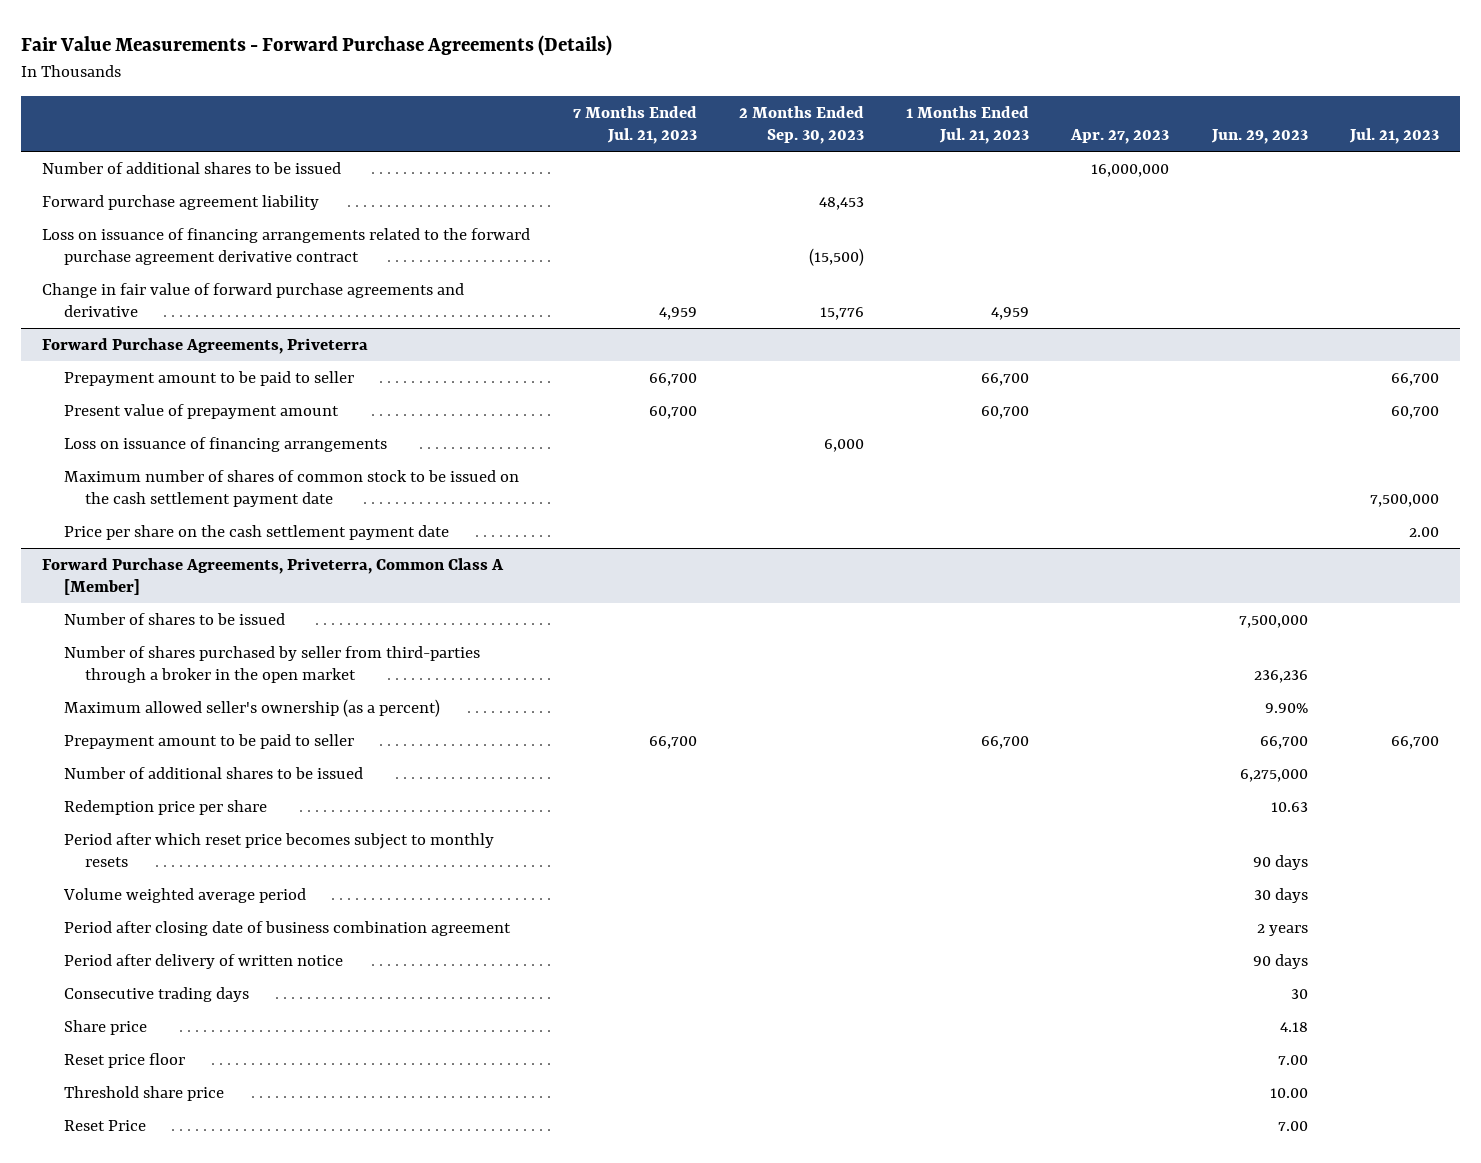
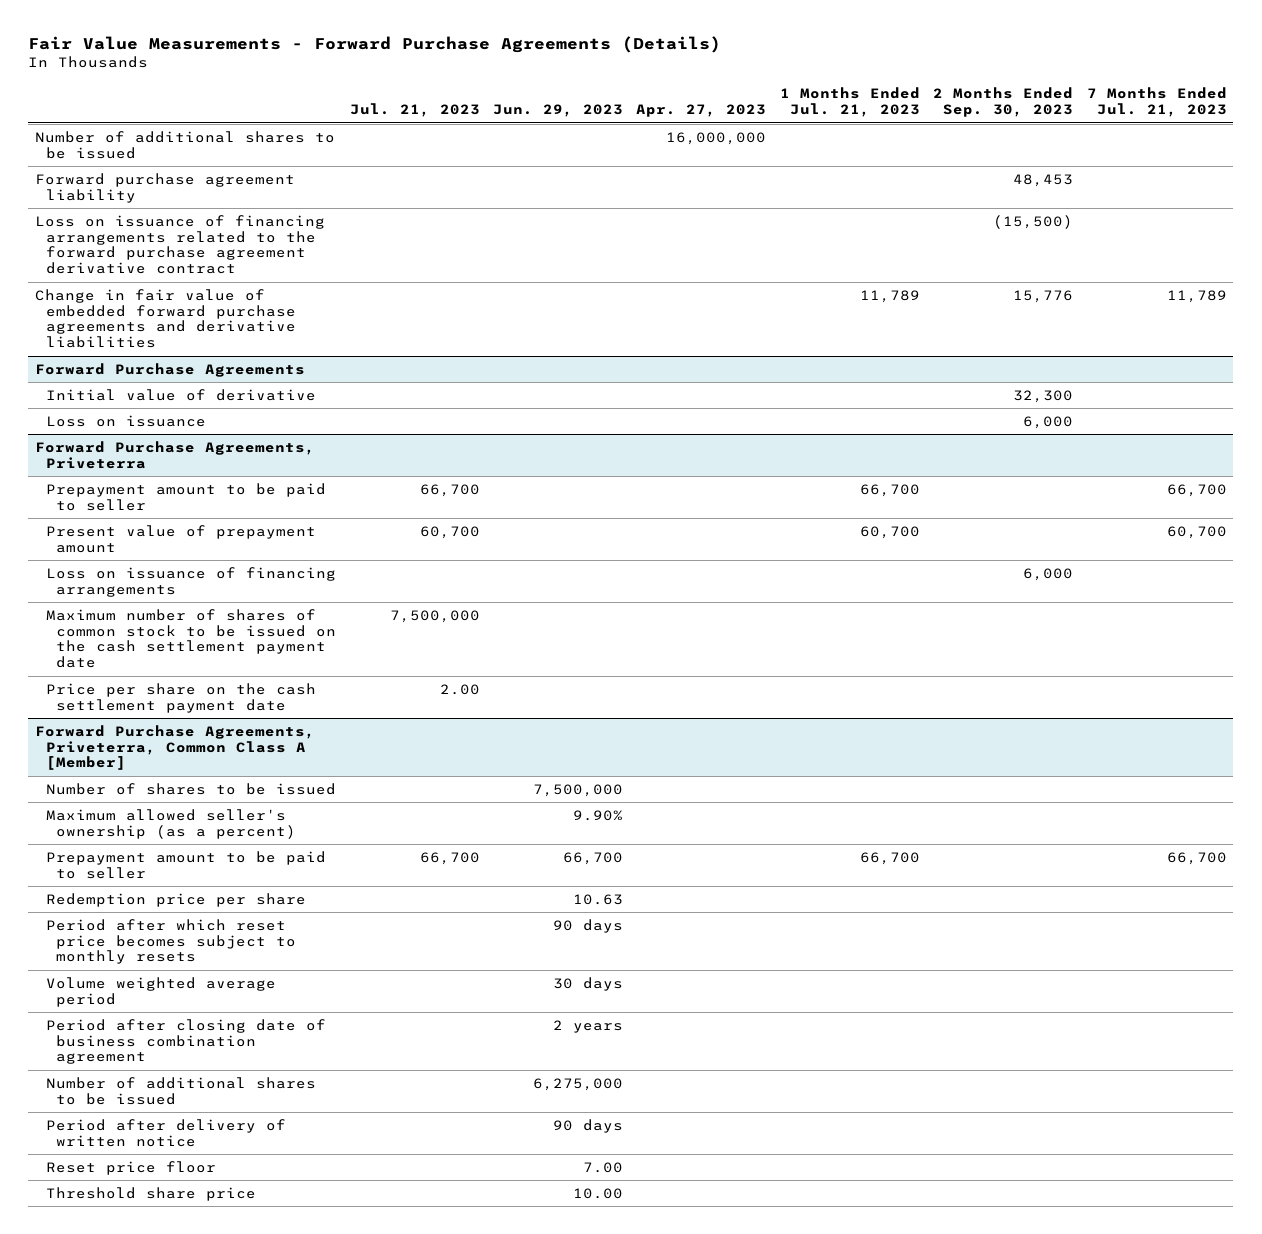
- | 7 Months Ended Jul. 21, 2023 | 2 Months Ended Sep. 30, 2023 | 1 Months Ended Jul. 21, 2023 | Apr. 27, 2023 | Jun. 29, 2023 | Jul. 21, 2023
+ | Jul. 21, 2023 | Jun. 29, 2023 | Apr. 27, 2023 | 1 Months Ended Jul. 21, 2023 | 2 Months Ended Sep. 30, 2023 | 7 Months Ended Jul. 21, 2023
- Change in fair value of forward purchase agreements and derivative | 4,959 | 15,776 | 4,959 | | |
+ Change in fair value of embedded forward purchase agreements and derivative liabilities | | | | 11,789 | 15,776 | 11,789
+ Forward Purchase Agreements
+ Initial value of derivative | | | | | 32,300 |
+ Loss on issuance | | | | | 6,000 |
@ Forward Purchase Agreements, Priveterra, Common Class A [Member]
- Number of shares purchased by seller from third-parties through a broker in the open market | | | | | 236,236 |
moved down: Number of additional shares to be issued | | 6,275,000 | | | |
- Consecutive trading days | | | | | 30 |
- Share price | | | | | 4.18 |
- Reset Price | | | | | 7.00 |

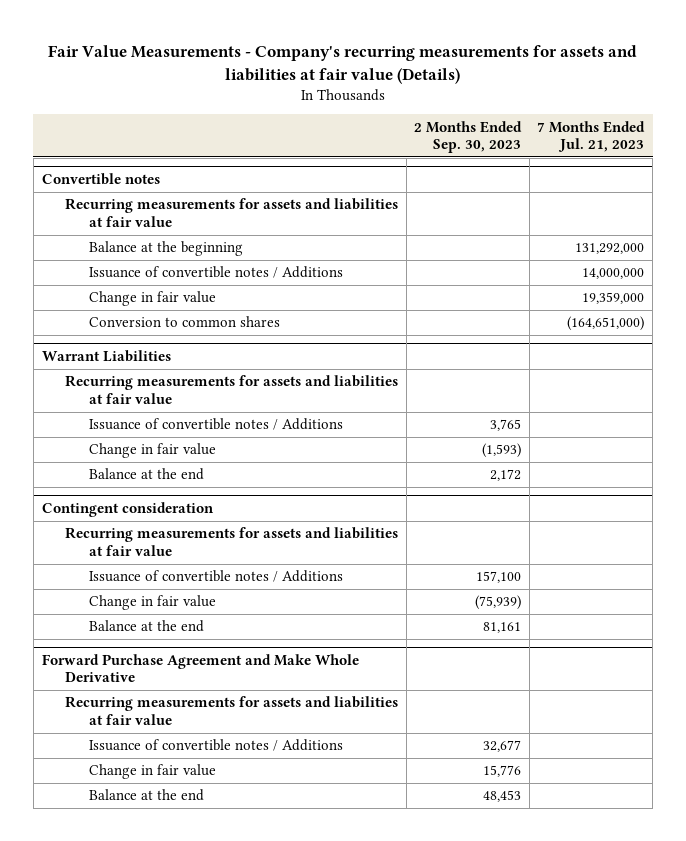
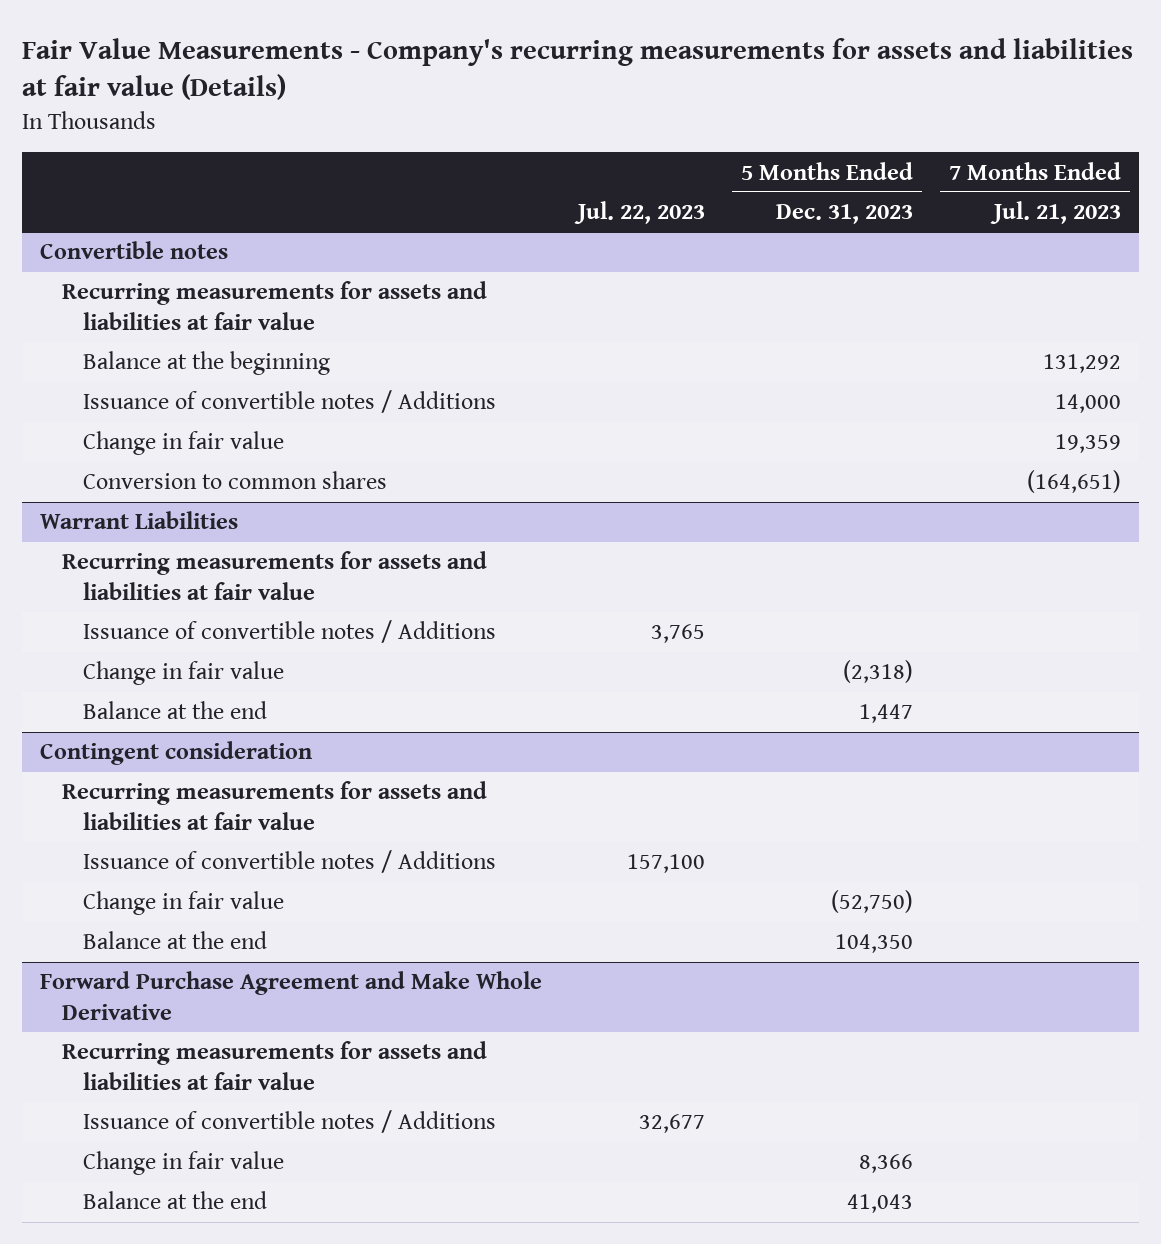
- | 2 Months Ended Sep. 30, 2023 | 7 Months Ended Jul. 21, 2023
+ | Jul. 22, 2023 | 5 Months Ended Dec. 31, 2023 | 7 Months Ended Jul. 21, 2023
@ Convertible notes
- Balance at the beginning | | 131,292,000
- Issuance of convertible notes / Additions | | 14,000,000
- Change in fair value | | 19,359,000
- Conversion to common shares | | (164,651,000)
+ Balance at the beginning | | | 131,292
+ Issuance of convertible notes / Additions | | | 14,000
+ Change in fair value | | | 19,359
+ Conversion to common shares | | | (164,651)

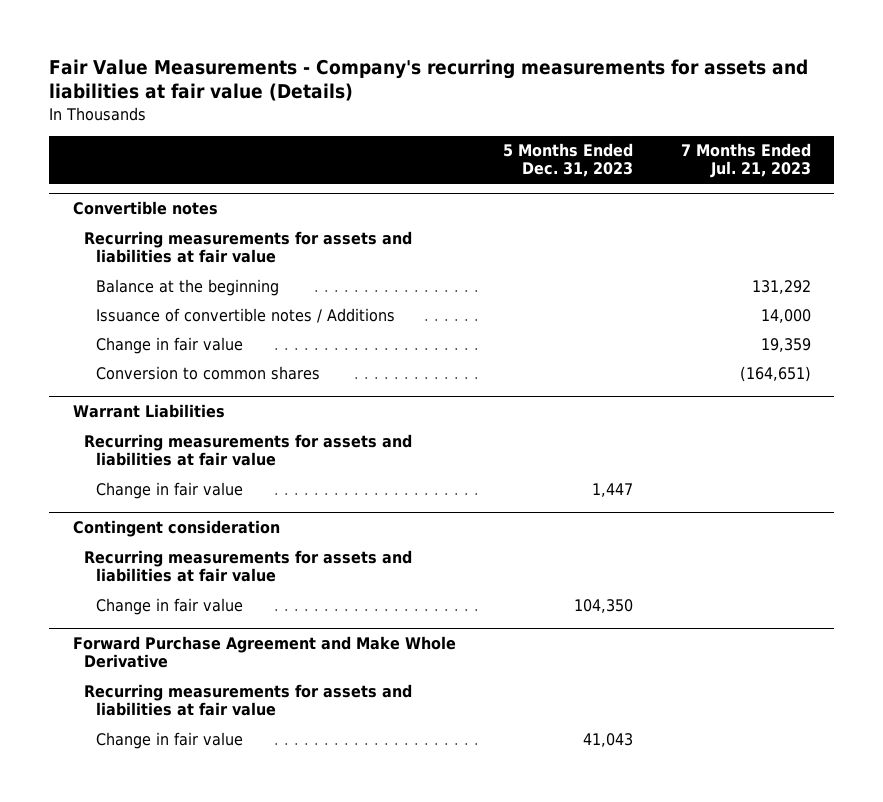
- | Jul. 22, 2023 | 5 Months Ended Dec. 31, 2023 | 7 Months Ended Jul. 21, 2023
+ | 5 Months Ended Dec. 31, 2023 | 7 Months Ended Jul. 21, 2023
@ Warrant Liabilities
- Issuance of convertible notes / Additions | 3,765 | |
- Change in fair value | | (2,318) |
- Balance at the end | | 1,447 |
+ Change in fair value | 1,447 |
@ Contingent consideration
- Issuance of convertible notes / Additions | 157,100 | |
- Change in fair value | | (52,750) |
- Balance at the end | | 104,350 |
+ Change in fair value | 104,350 |
@ Forward Purchase Agreement and Make Whole Derivative
- Issuance of convertible notes / Additions | 32,677 | |
- Change in fair value | | 8,366 |
- Balance at the end | | 41,043 |
+ Change in fair value | 41,043 |

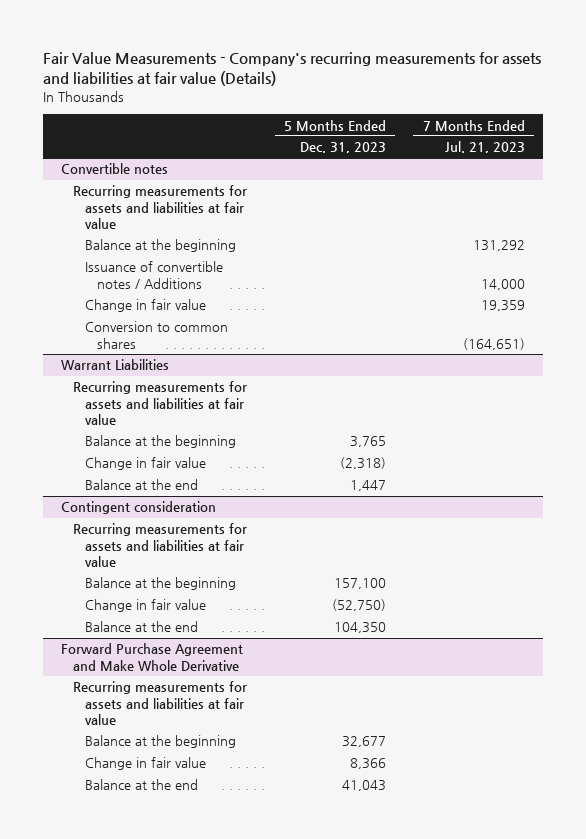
@ Warrant Liabilities
- Change in fair value | 1,447 |
+ Balance at the beginning | 3,765 |
+ Change in fair value | (2,318) |
+ Balance at the end | 1,447 |
@ Contingent consideration
- Change in fair value | 104,350 |
+ Balance at the beginning | 157,100 |
+ Change in fair value | (52,750) |
+ Balance at the end | 104,350 |
@ Forward Purchase Agreement and Make Whole Derivative
- Change in fair value | 41,043 |
+ Balance at the beginning | 32,677 |
+ Change in fair value | 8,366 |
+ Balance at the end | 41,043 |

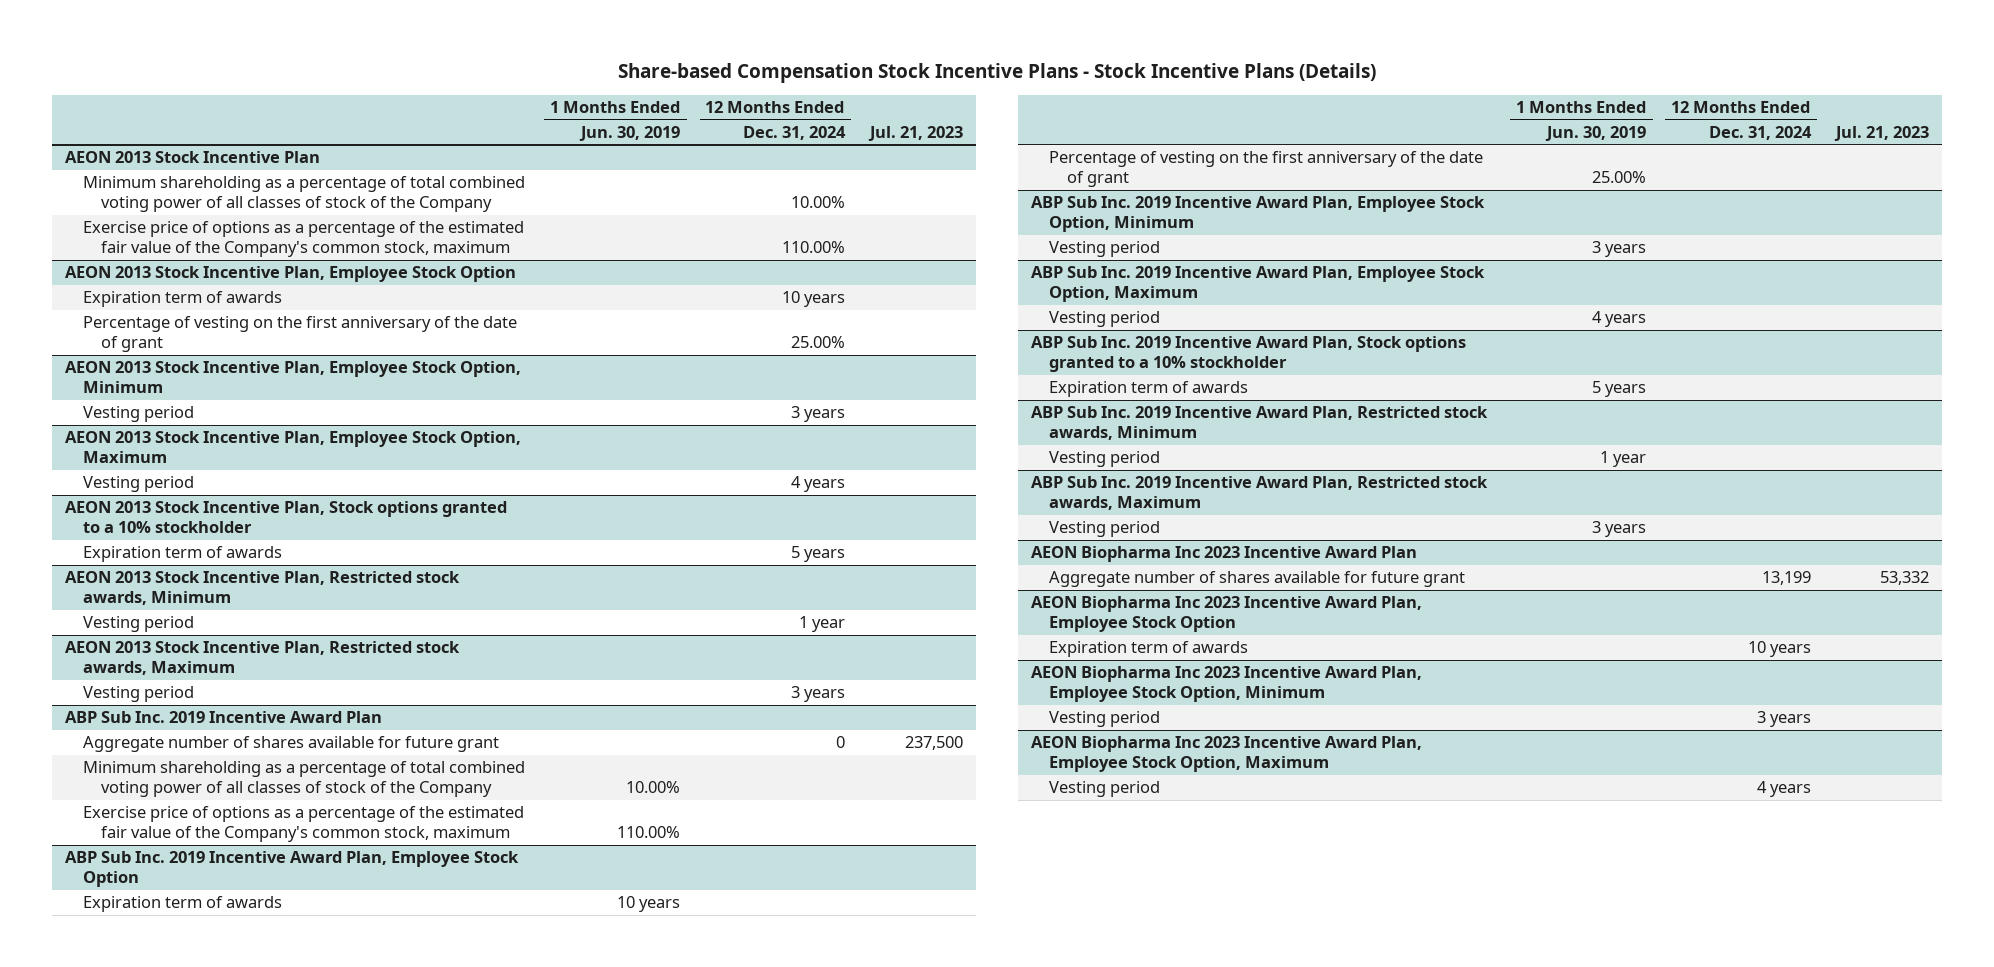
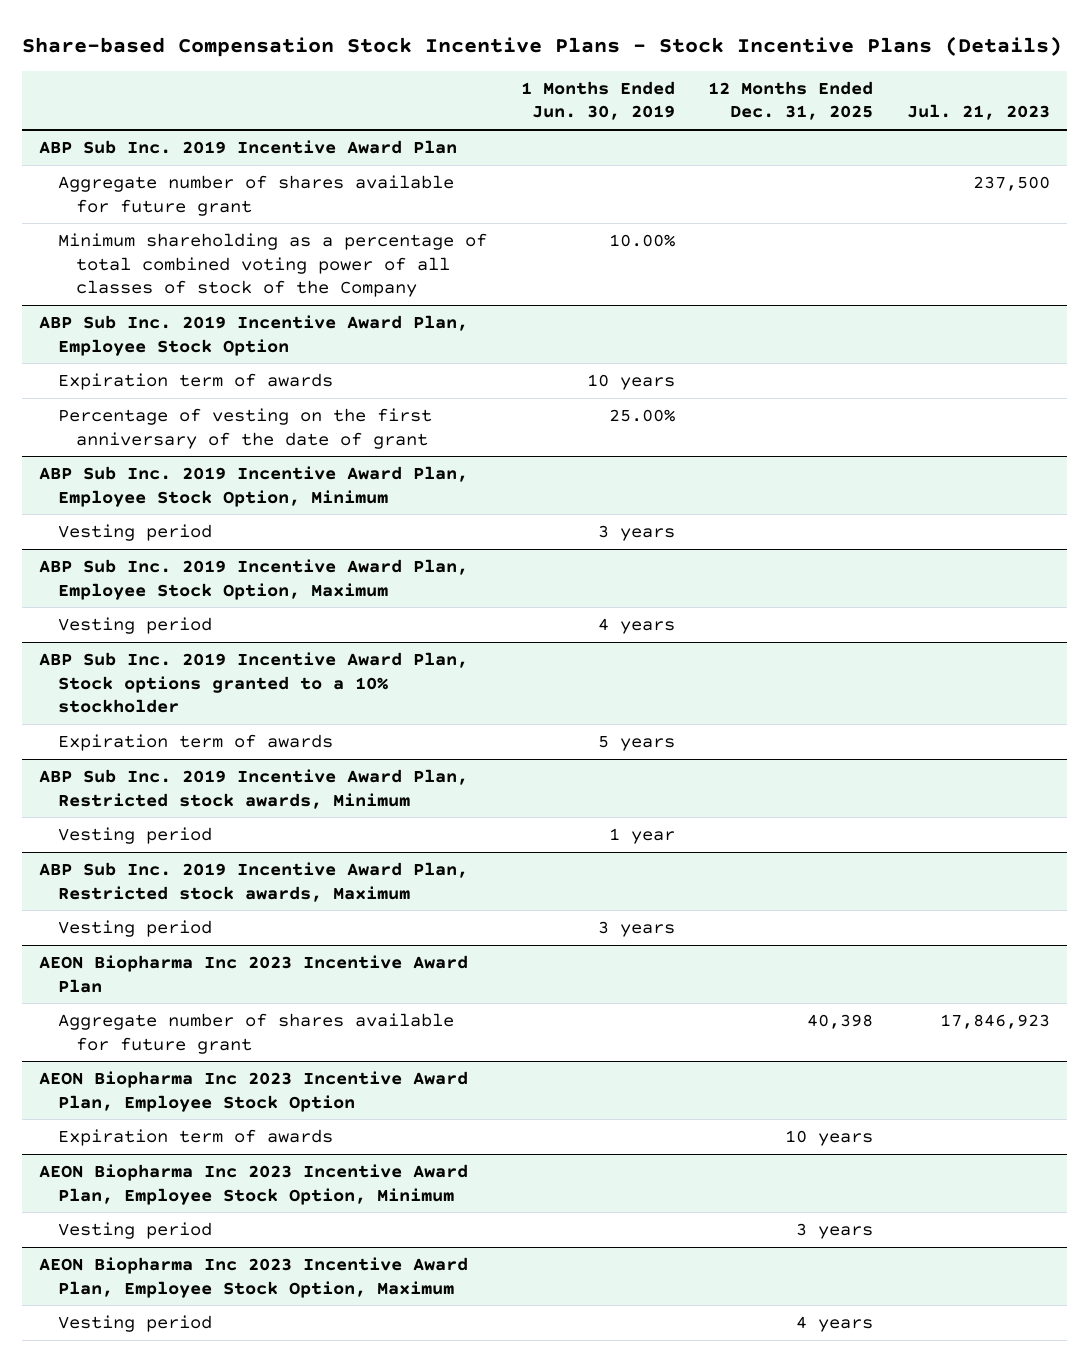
- | 1 Months Ended Jun. 30, 2019 | 12 Months Ended Dec. 31, 2024 | Jul. 21, 2023
+ | 1 Months Ended Jun. 30, 2019 | 12 Months Ended Dec. 31, 2025 | Jul. 21, 2023
- AEON 2013 Stock Incentive Plan
- Minimum shareholding as a percentage of total combined voting power of all classes of stock of the Company | | 10.00% |
- Exercise price of options as a percentage of the estimated fair value of the Company's common stock, maximum | | 110.00% |
- AEON 2013 Stock Incentive Plan, Employee Stock Option
- Expiration term of awards | | 10 years |
- Percentage of vesting on the first anniversary of the date of grant | | 25.00% |
- AEON 2013 Stock Incentive Plan, Employee Stock Option, Minimum
- Vesting period | | 3 years |
- AEON 2013 Stock Incentive Plan, Employee Stock Option, Maximum
- Vesting period | | 4 years |
- AEON 2013 Stock Incentive Plan, Stock options granted to a 10% stockholder
- Expiration term of awards | | 5 years |
- AEON 2013 Stock Incentive Plan, Restricted stock awards, Minimum
- Vesting period | | 1 year |
- AEON 2013 Stock Incentive Plan, Restricted stock awards, Maximum
- Vesting period | | 3 years |
@ ABP Sub Inc. 2019 Incentive Award Plan
- Exercise price of options as a percentage of the estimated fair value of the Company's common stock, maximum | 110.00% | |
@ AEON Biopharma Inc 2023 Incentive Award Plan
- Aggregate number of shares available for future grant | | 13,199 | 53,332
+ Aggregate number of shares available for future grant | | 40,398 | 17,846,923

